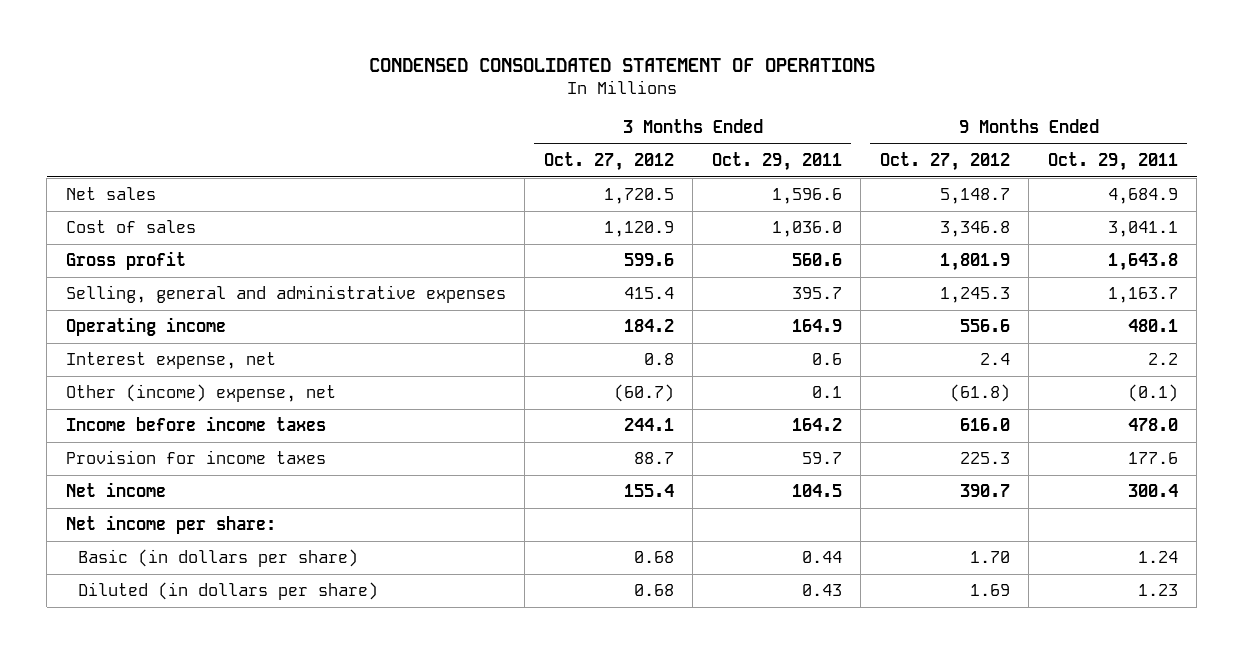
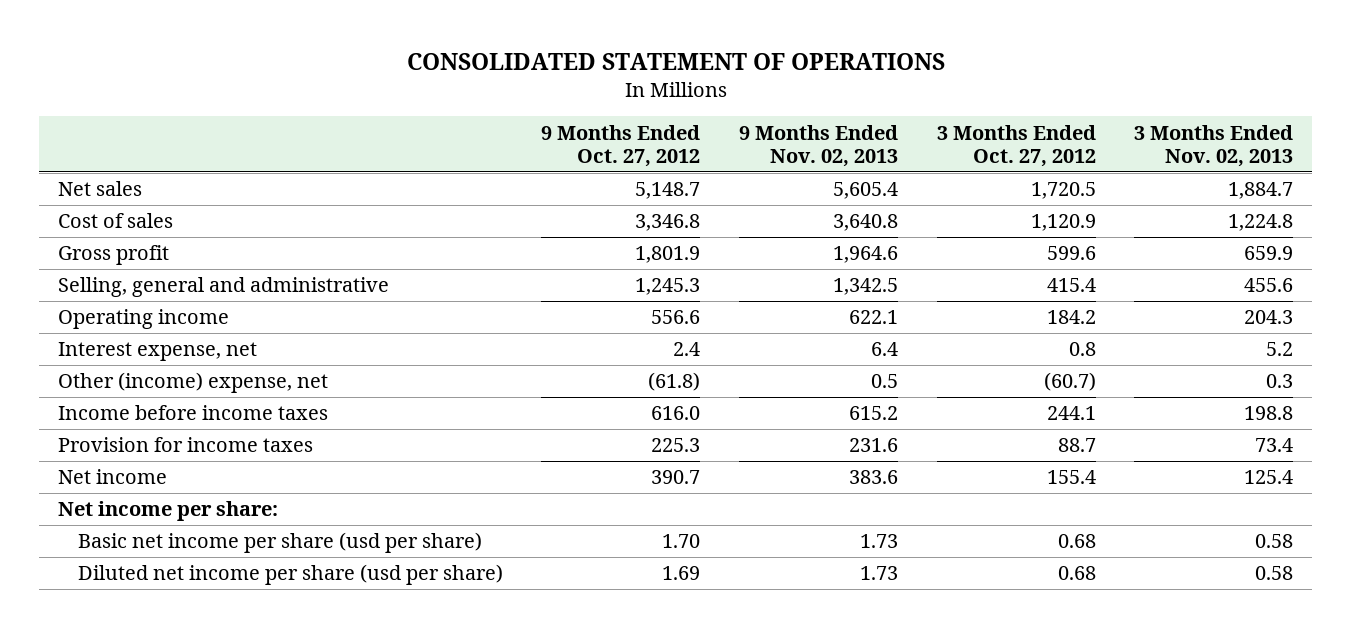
- CONDENSED CONSOLIDATED STATEMENT OF OPERATIONS
+ CONSOLIDATED STATEMENT OF OPERATIONS
- | 3 Months Ended Oct. 27, 2012 | 3 Months Ended Oct. 29, 2011 | 9 Months Ended Oct. 27, 2012 | 9 Months Ended Oct. 29, 2011
+ | 9 Months Ended Oct. 27, 2012 | 9 Months Ended Nov. 02, 2013 | 3 Months Ended Oct. 27, 2012 | 3 Months Ended Nov. 02, 2013
- Selling, general and administrative expenses | 415.4 | 395.7 | 1,245.3 | 1,163.7
+ Selling, general and administrative | 1,245.3 | 1,342.5 | 415.4 | 455.6
- Basic (in dollars per share) | 0.68 | 0.44 | 1.70 | 1.24
- Diluted (in dollars per share) | 0.68 | 0.43 | 1.69 | 1.23
+ Basic net income per share (usd per share) | 1.70 | 1.73 | 0.68 | 0.58
+ Diluted net income per share (usd per share) | 1.69 | 1.73 | 0.68 | 0.58

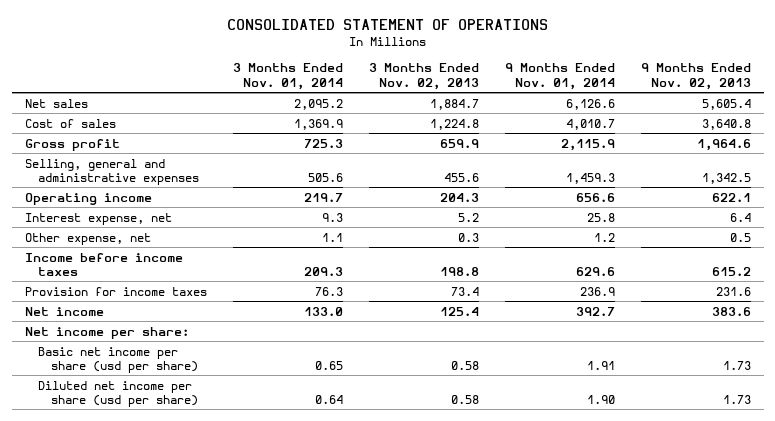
- | 9 Months Ended Oct. 27, 2012 | 9 Months Ended Nov. 02, 2013 | 3 Months Ended Oct. 27, 2012 | 3 Months Ended Nov. 02, 2013
+ | 3 Months Ended Nov. 01, 2014 | 3 Months Ended Nov. 02, 2013 | 9 Months Ended Nov. 01, 2014 | 9 Months Ended Nov. 02, 2013
- Selling, general and administrative | 1,245.3 | 1,342.5 | 415.4 | 455.6
+ Selling, general and administrative expenses | 505.6 | 455.6 | 1,459.3 | 1,342.5
- Other (income) expense, net | (61.8) | 0.5 | (60.7) | 0.3
+ Other expense, net | 1.1 | 0.3 | 1.2 | 0.5

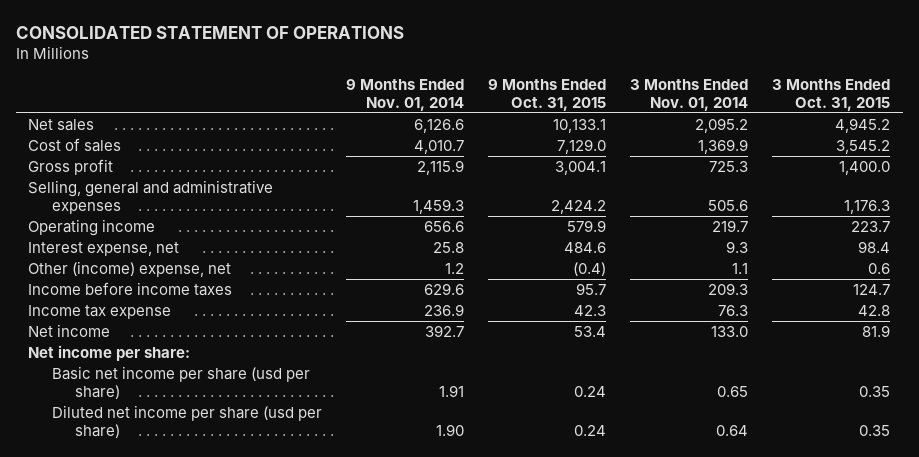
- | 3 Months Ended Nov. 01, 2014 | 3 Months Ended Nov. 02, 2013 | 9 Months Ended Nov. 01, 2014 | 9 Months Ended Nov. 02, 2013
+ | 9 Months Ended Nov. 01, 2014 | 9 Months Ended Oct. 31, 2015 | 3 Months Ended Nov. 01, 2014 | 3 Months Ended Oct. 31, 2015
- Other expense, net | 1.1 | 0.3 | 1.2 | 0.5
+ Other (income) expense, net | 1.2 | (0.4) | 1.1 | 0.6
- Provision for income taxes | 76.3 | 73.4 | 236.9 | 231.6
+ Income tax expense | 236.9 | 42.3 | 76.3 | 42.8

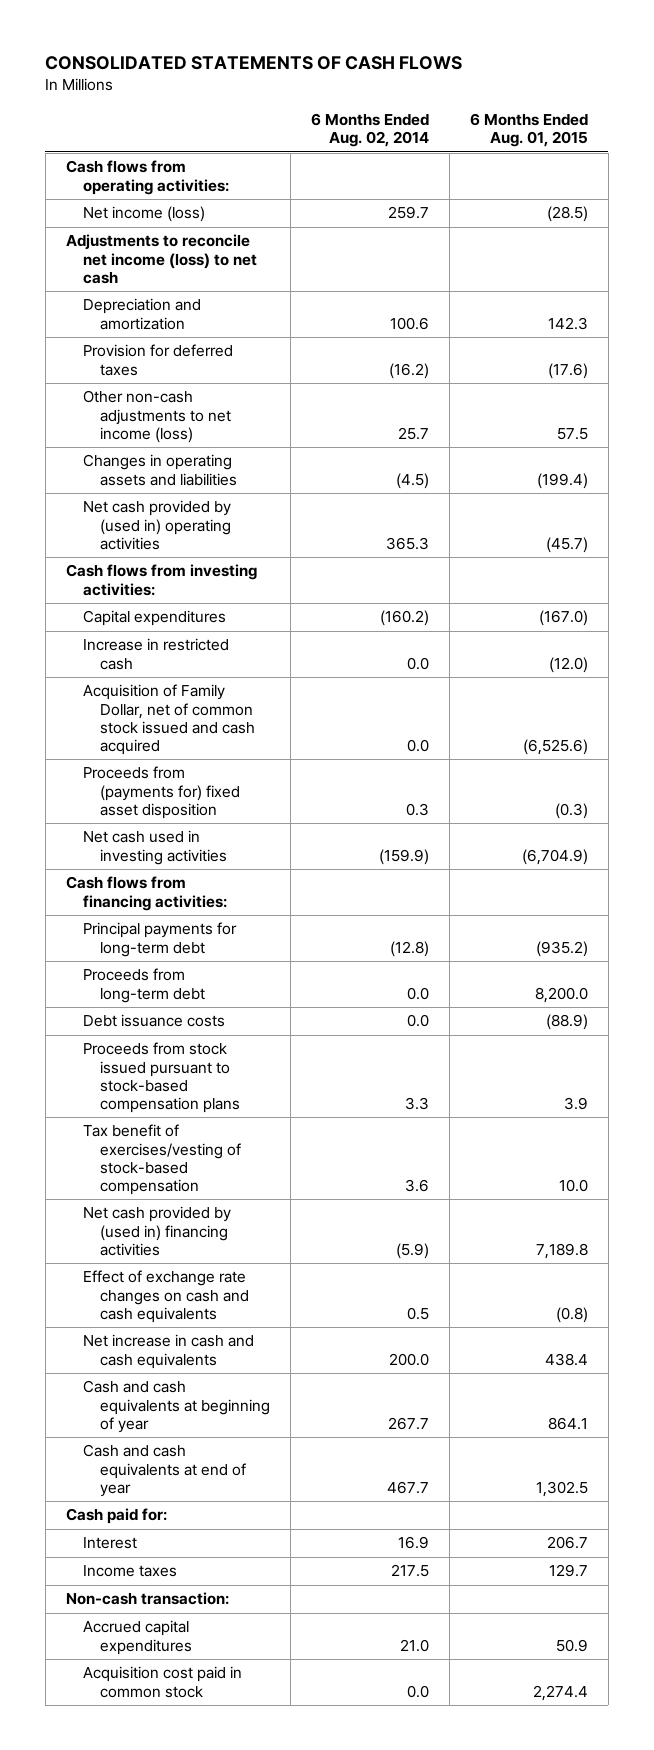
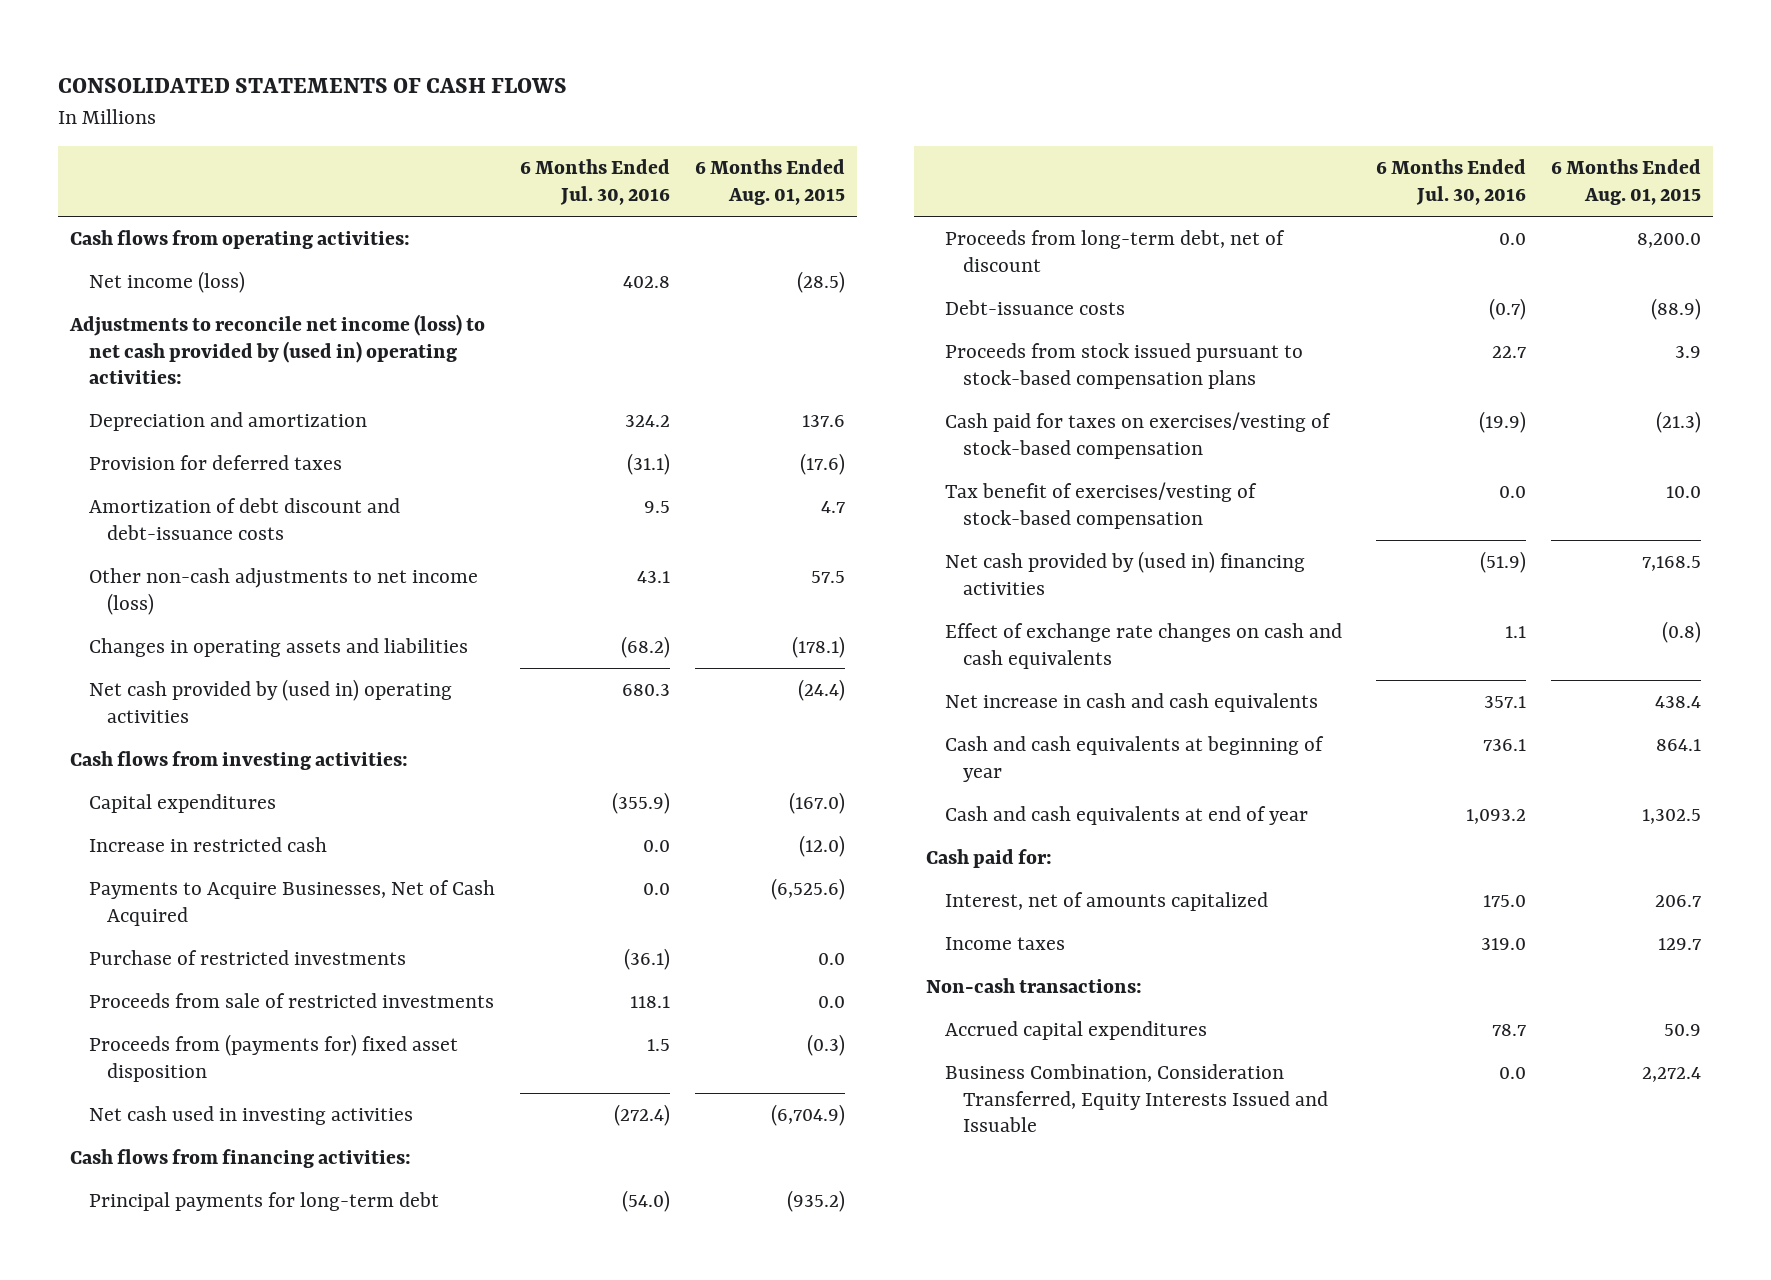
- | 6 Months Ended Aug. 02, 2014 | 6 Months Ended Aug. 01, 2015
+ | 6 Months Ended Jul. 30, 2016 | 6 Months Ended Aug. 01, 2015
- Adjustments to reconcile net income (loss) to net cash
- Depreciation and amortization | 100.6 | 142.3
+ Adjustments to reconcile net income (loss) to net cash provided by (used in) operating activities:
+ Depreciation and amortization | 324.2 | 137.6
+ Amortization of debt discount and debt-issuance costs | 9.5 | 4.7
- Changes in operating assets and liabilities | (4.5) | (199.4)
- Net cash provided by (used in) operating activities | 365.3 | (45.7)
+ Changes in operating assets and liabilities | (68.2) | (178.1)
+ Net cash provided by (used in) operating activities | 680.3 | (24.4)
- Acquisition of Family Dollar, net of common stock issued and cash acquired | 0.0 | (6,525.6)
+ Payments to Acquire Businesses, Net of Cash Acquired | 0.0 | (6,525.6)
+ Purchase of restricted investments | (36.1) | 0.0
+ Proceeds from sale of restricted investments | 118.1 | 0.0
- Proceeds from long-term debt | 0.0 | 8,200.0
- Debt issuance costs | 0.0 | (88.9)
+ Proceeds from long-term debt, net of discount | 0.0 | 8,200.0
+ Debt-issuance costs | (0.7) | (88.9)
+ Cash paid for taxes on exercises/vesting of stock-based compensation | (19.9) | (21.3)
- Net cash provided by (used in) financing activities | (5.9) | 7,189.8
+ Net cash provided by (used in) financing activities | (51.9) | 7,168.5
- Interest | 16.9 | 206.7
+ Interest, net of amounts capitalized | 175.0 | 206.7
- Non-cash transaction:
+ Non-cash transactions:
- Acquisition cost paid in common stock | 0.0 | 2,274.4
+ Business Combination, Consideration Transferred, Equity Interests Issued and Issuable | 0.0 | 2,272.4

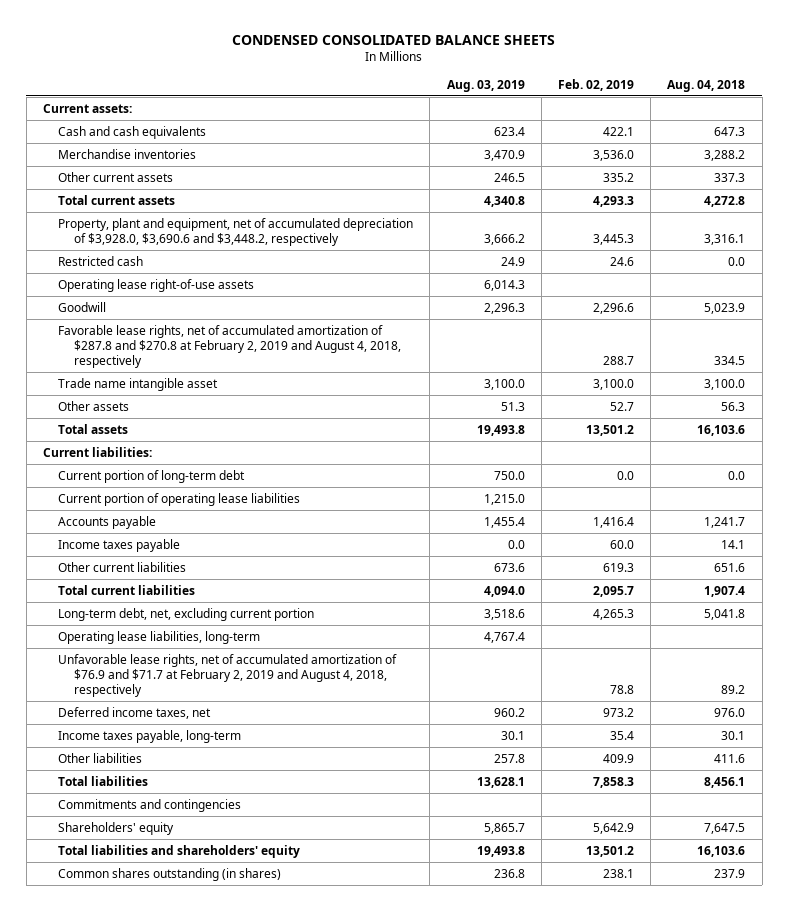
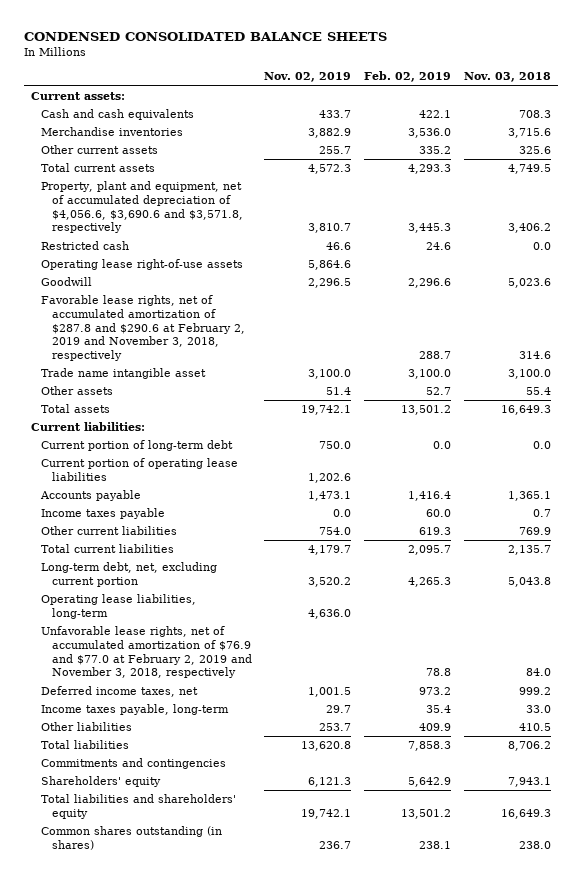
- | Aug. 03, 2019 | Feb. 02, 2019 | Aug. 04, 2018
+ | Nov. 02, 2019 | Feb. 02, 2019 | Nov. 03, 2018
- Property, plant and equipment, net of accumulated depreciation of $3,928.0, $3,690.6 and $3,448.2, respectively | 3,666.2 | 3,445.3 | 3,316.1
+ Property, plant and equipment, net of accumulated depreciation of $4,056.6, $3,690.6 and $3,571.8, respectively | 3,810.7 | 3,445.3 | 3,406.2
- Favorable lease rights, net of accumulated amortization of $287.8 and $270.8 at February 2, 2019 and August 4, 2018, respectively | | 288.7 | 334.5
+ Favorable lease rights, net of accumulated amortization of $287.8 and $290.6 at February 2, 2019 and November 3, 2018, respectively | | 288.7 | 314.6
- Unfavorable lease rights, net of accumulated amortization of $76.9 and $71.7 at February 2, 2019 and August 4, 2018, respectively | | 78.8 | 89.2
+ Unfavorable lease rights, net of accumulated amortization of $76.9 and $77.0 at February 2, 2019 and November 3, 2018, respectively | | 78.8 | 84.0

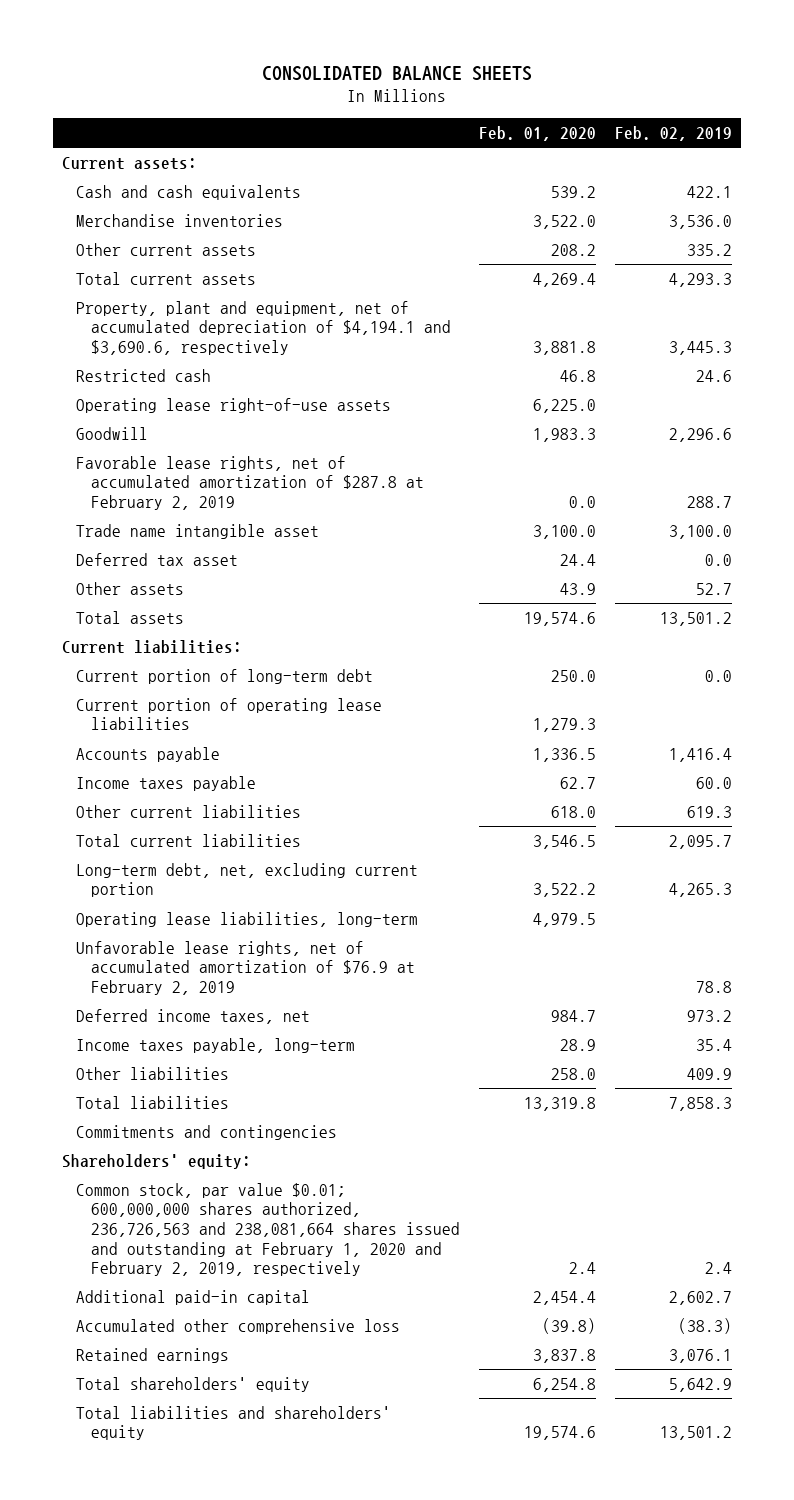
- CONDENSED CONSOLIDATED BALANCE SHEETS
+ CONSOLIDATED BALANCE SHEETS
- | Nov. 02, 2019 | Feb. 02, 2019 | Nov. 03, 2018
+ | Feb. 01, 2020 | Feb. 02, 2019
- Property, plant and equipment, net of accumulated depreciation of $4,056.6, $3,690.6 and $3,571.8, respectively | 3,810.7 | 3,445.3 | 3,406.2
+ Property, plant and equipment, net of accumulated depreciation of $4,194.1 and $3,690.6, respectively | 3,881.8 | 3,445.3
- Favorable lease rights, net of accumulated amortization of $287.8 and $290.6 at February 2, 2019 and November 3, 2018, respectively | | 288.7 | 314.6
+ Favorable lease rights, net of accumulated amortization of $287.8 at February 2, 2019 | 0.0 | 288.7
+ Deferred tax asset | 24.4 | 0.0
- Unfavorable lease rights, net of accumulated amortization of $76.9 and $77.0 at February 2, 2019 and November 3, 2018, respectively | | 78.8 | 84.0
+ Unfavorable lease rights, net of accumulated amortization of $76.9 at February 2, 2019 | | 78.8
- Shareholders' equity | 6,121.3 | 5,642.9 | 7,943.1
+ Shareholders' equity:
+ Common stock, par value $0.01; 600,000,000 shares authorized, 236,726,563 and 238,081,664 shares issued and outstanding at February 1, 2020 and February 2, 2019, respectively | 2.4 | 2.4
+ Additional paid-in capital | 2,454.4 | 2,602.7
+ Accumulated other comprehensive loss | (39.8) | (38.3)
+ Retained earnings | 3,837.8 | 3,076.1
+ Total shareholders' equity | 6,254.8 | 5,642.9
- Common shares outstanding (in shares) | 236.7 | 238.1 | 238.0

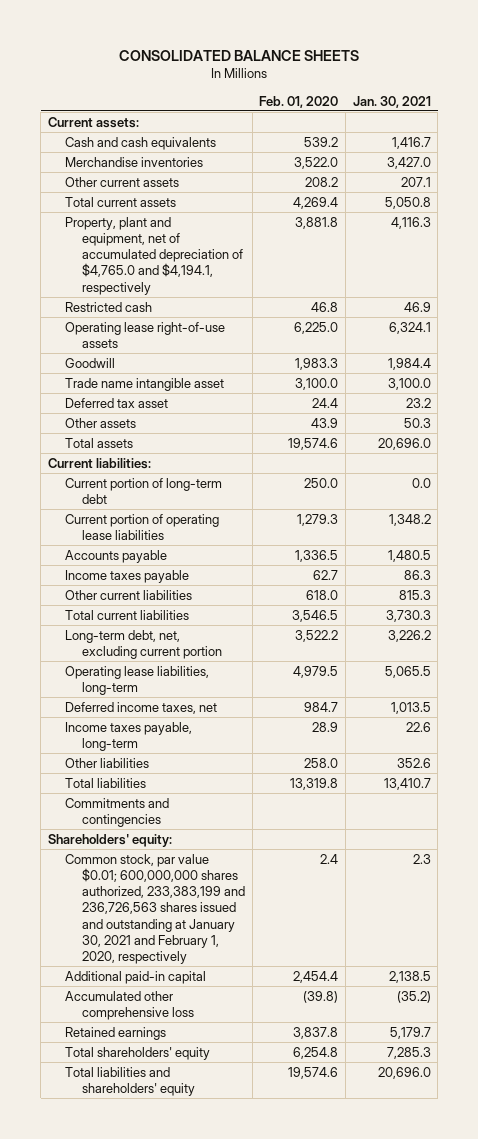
- | Feb. 01, 2020 | Feb. 02, 2019
+ | Feb. 01, 2020 | Jan. 30, 2021
- Property, plant and equipment, net of accumulated depreciation of $4,194.1 and $3,690.6, respectively | 3,881.8 | 3,445.3
+ Property, plant and equipment, net of accumulated depreciation of $4,765.0 and $4,194.1, respectively | 3,881.8 | 4,116.3
- Favorable lease rights, net of accumulated amortization of $287.8 at February 2, 2019 | 0.0 | 288.7
- Unfavorable lease rights, net of accumulated amortization of $76.9 at February 2, 2019 | | 78.8
- Common stock, par value $0.01; 600,000,000 shares authorized, 236,726,563 and 238,081,664 shares issued and outstanding at February 1, 2020 and February 2, 2019, respectively | 2.4 | 2.4
+ Common stock, par value $0.01; 600,000,000 shares authorized, 233,383,199 and 236,726,563 shares issued and outstanding at January 30, 2021 and February 1, 2020, respectively | 2.4 | 2.3

